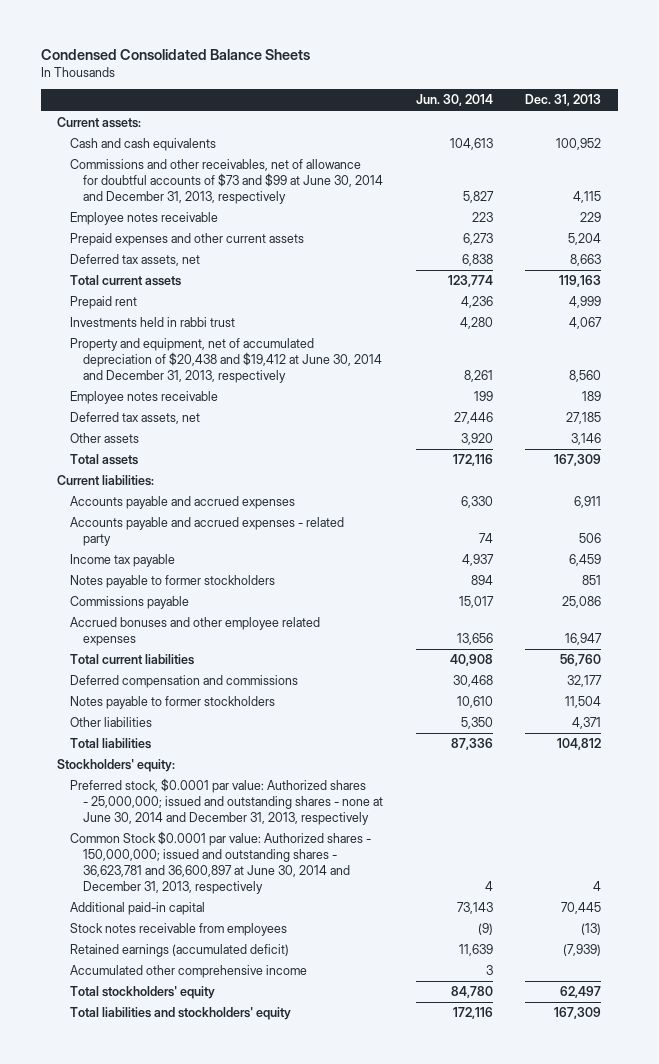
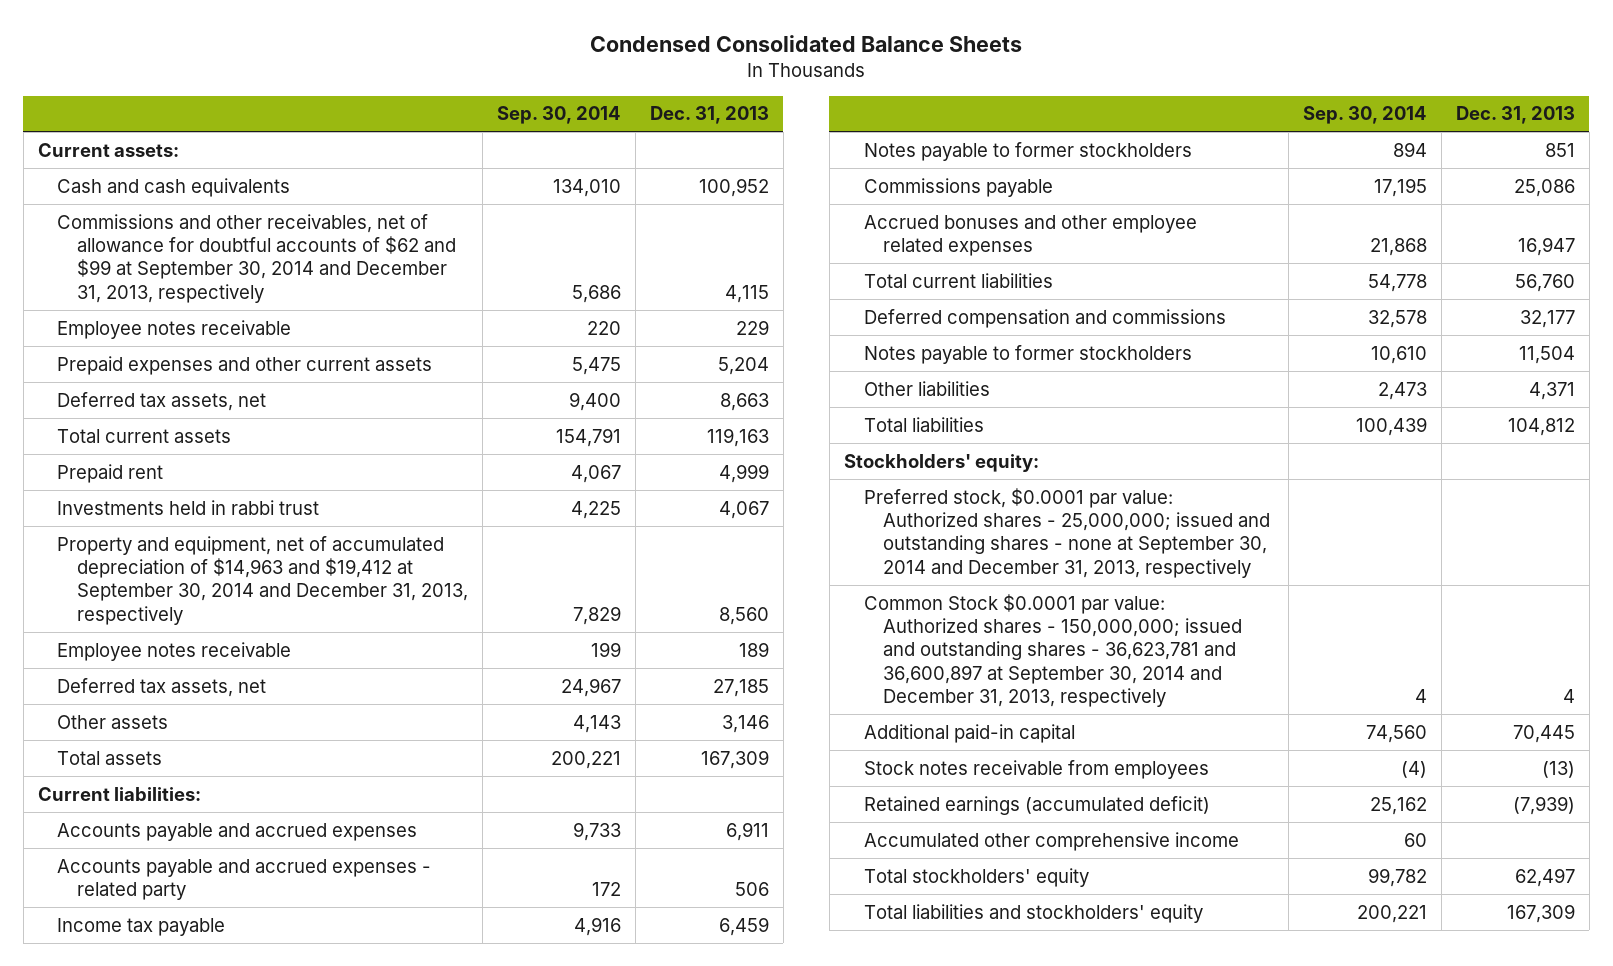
- | Jun. 30, 2014 | Dec. 31, 2013
+ | Sep. 30, 2014 | Dec. 31, 2013
- Commissions and other receivables, net of allowance for doubtful accounts of $73 and $99 at June 30, 2014 and December 31, 2013, respectively | 5,827 | 4,115
+ Commissions and other receivables, net of allowance for doubtful accounts of $62 and $99 at September 30, 2014 and December 31, 2013, respectively | 5,686 | 4,115
- Property and equipment, net of accumulated depreciation of $20,438 and $19,412 at June 30, 2014 and December 31, 2013, respectively | 8,261 | 8,560
+ Property and equipment, net of accumulated depreciation of $14,963 and $19,412 at September 30, 2014 and December 31, 2013, respectively | 7,829 | 8,560
- Preferred stock, $0.0001 par value: Authorized shares - 25,000,000; issued and outstanding shares - none at June 30, 2014 and December 31, 2013, respectively
- Common Stock $0.0001 par value: Authorized shares - 150,000,000; issued and outstanding shares - 36,623,781 and 36,600,897 at June 30, 2014 and December 31, 2013, respectively | 4 | 4
+ Preferred stock, $0.0001 par value: Authorized shares - 25,000,000; issued and outstanding shares - none at September 30, 2014 and December 31, 2013, respectively
+ Common Stock $0.0001 par value: Authorized shares - 150,000,000; issued and outstanding shares - 36,623,781 and 36,600,897 at September 30, 2014 and December 31, 2013, respectively | 4 | 4

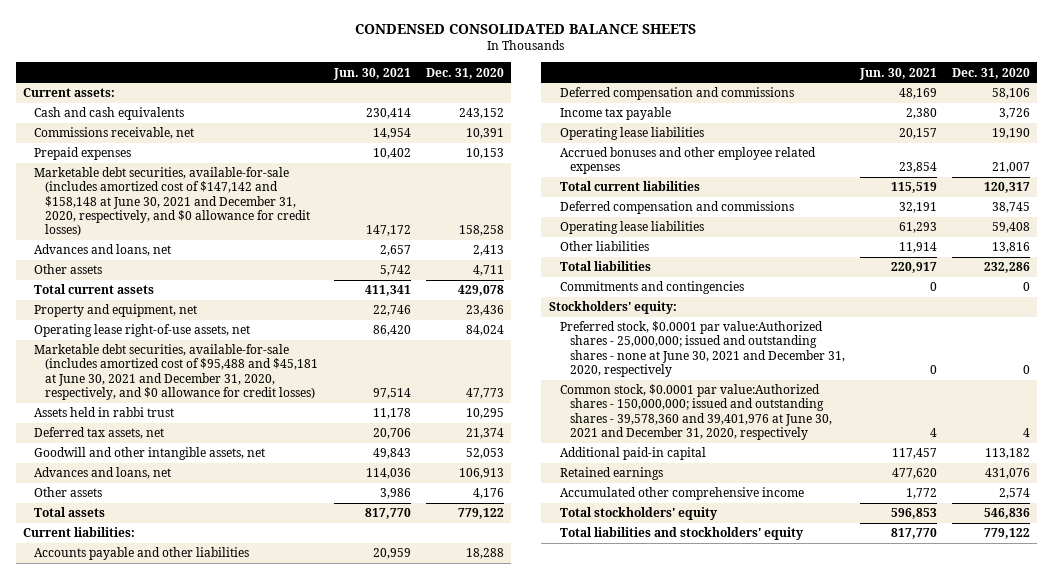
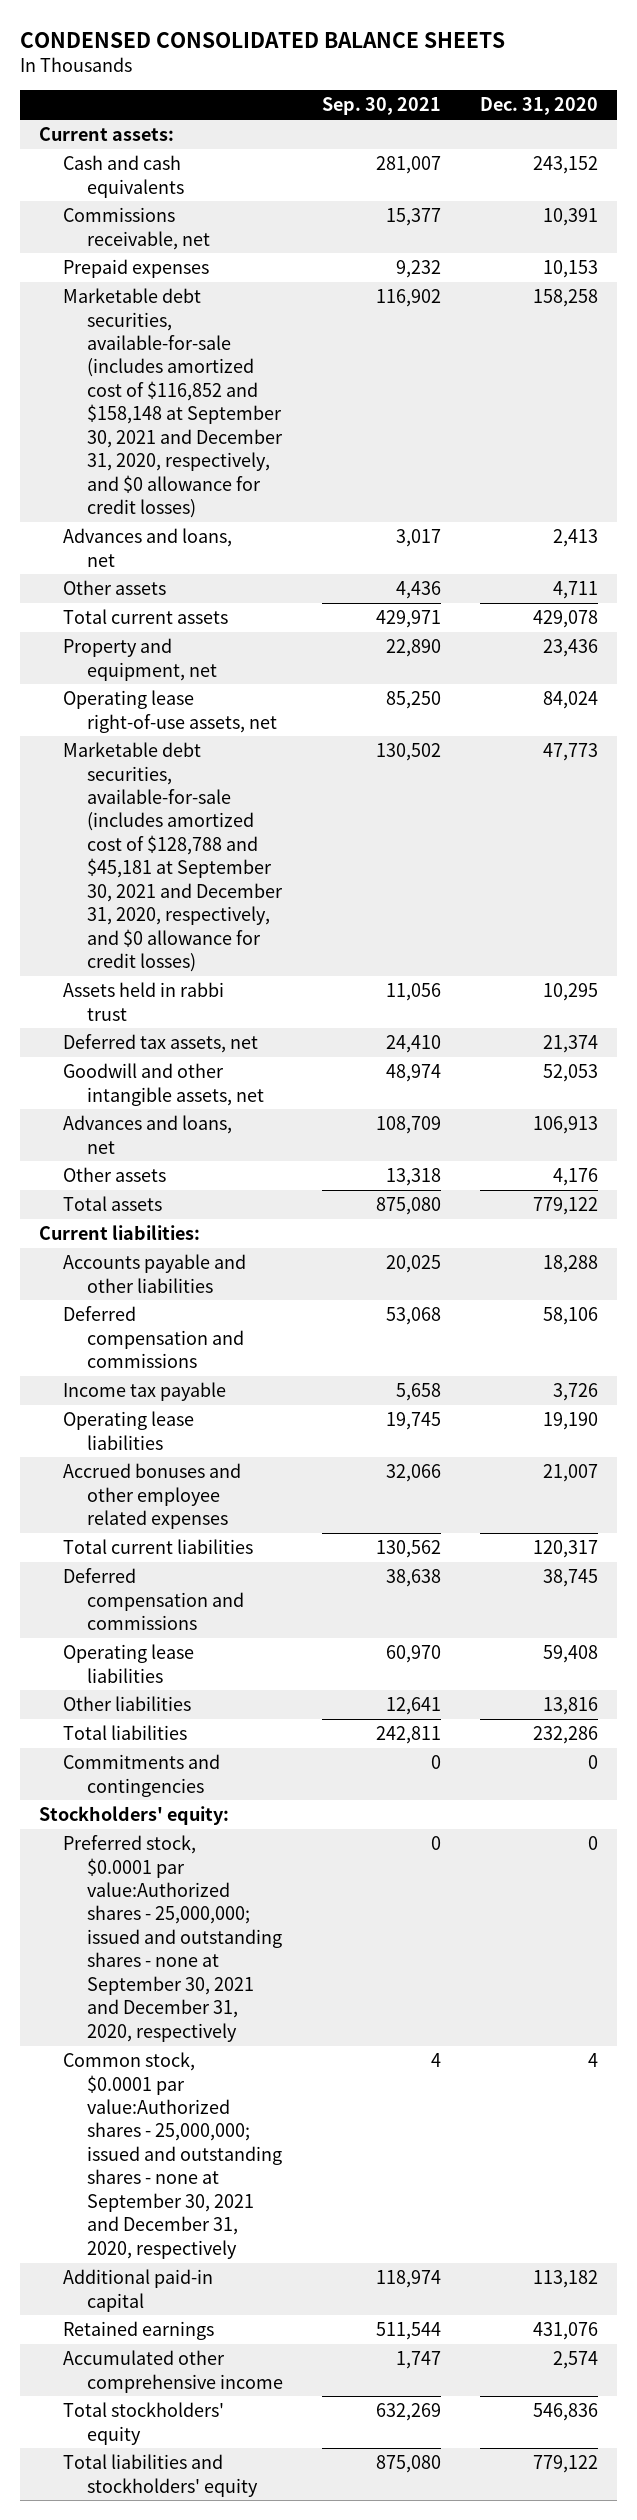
- | Jun. 30, 2021 | Dec. 31, 2020
+ | Sep. 30, 2021 | Dec. 31, 2020
- Marketable debt securities, available-for-sale (includes amortized cost of $147,142 and $158,148 at June 30, 2021 and December 31, 2020, respectively, and $0 allowance for credit losses) | 147,172 | 158,258
+ Marketable debt securities, available-for-sale (includes amortized cost of $116,852 and $158,148 at September 30, 2021 and December 31, 2020, respectively, and $0 allowance for credit losses) | 116,902 | 158,258
- Marketable debt securities, available-for-sale (includes amortized cost of $95,488 and $45,181 at June 30, 2021 and December 31, 2020, respectively, and $0 allowance for credit losses) | 97,514 | 47,773
+ Marketable debt securities, available-for-sale (includes amortized cost of $128,788 and $45,181 at September 30, 2021 and December 31, 2020, respectively, and $0 allowance for credit losses) | 130,502 | 47,773
- Preferred stock, $0.0001 par value:Authorized shares - 25,000,000; issued and outstanding shares - none at June 30, 2021 and December 31, 2020, respectively | 0 | 0
- Common stock, $0.0001 par value:Authorized shares - 150,000,000; issued and outstanding shares - 39,578,360 and 39,401,976 at June 30, 2021 and December 31, 2020, respectively | 4 | 4
+ Preferred stock, $0.0001 par value:Authorized shares - 25,000,000; issued and outstanding shares - none at September 30, 2021 and December 31, 2020, respectively | 0 | 0
+ Common stock, $0.0001 par value:Authorized shares - 25,000,000; issued and outstanding shares - none at September 30, 2021 and December 31, 2020, respectively | 4 | 4

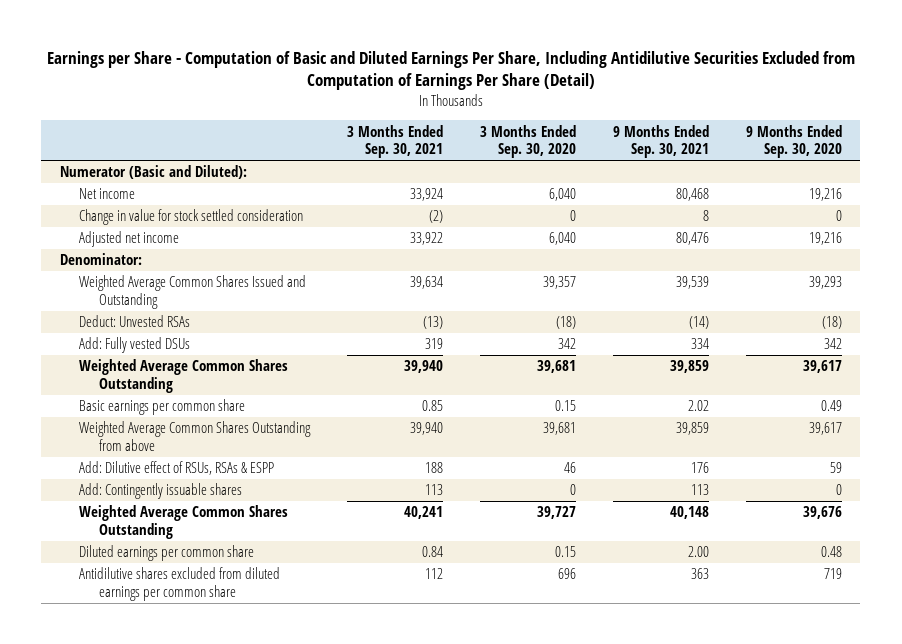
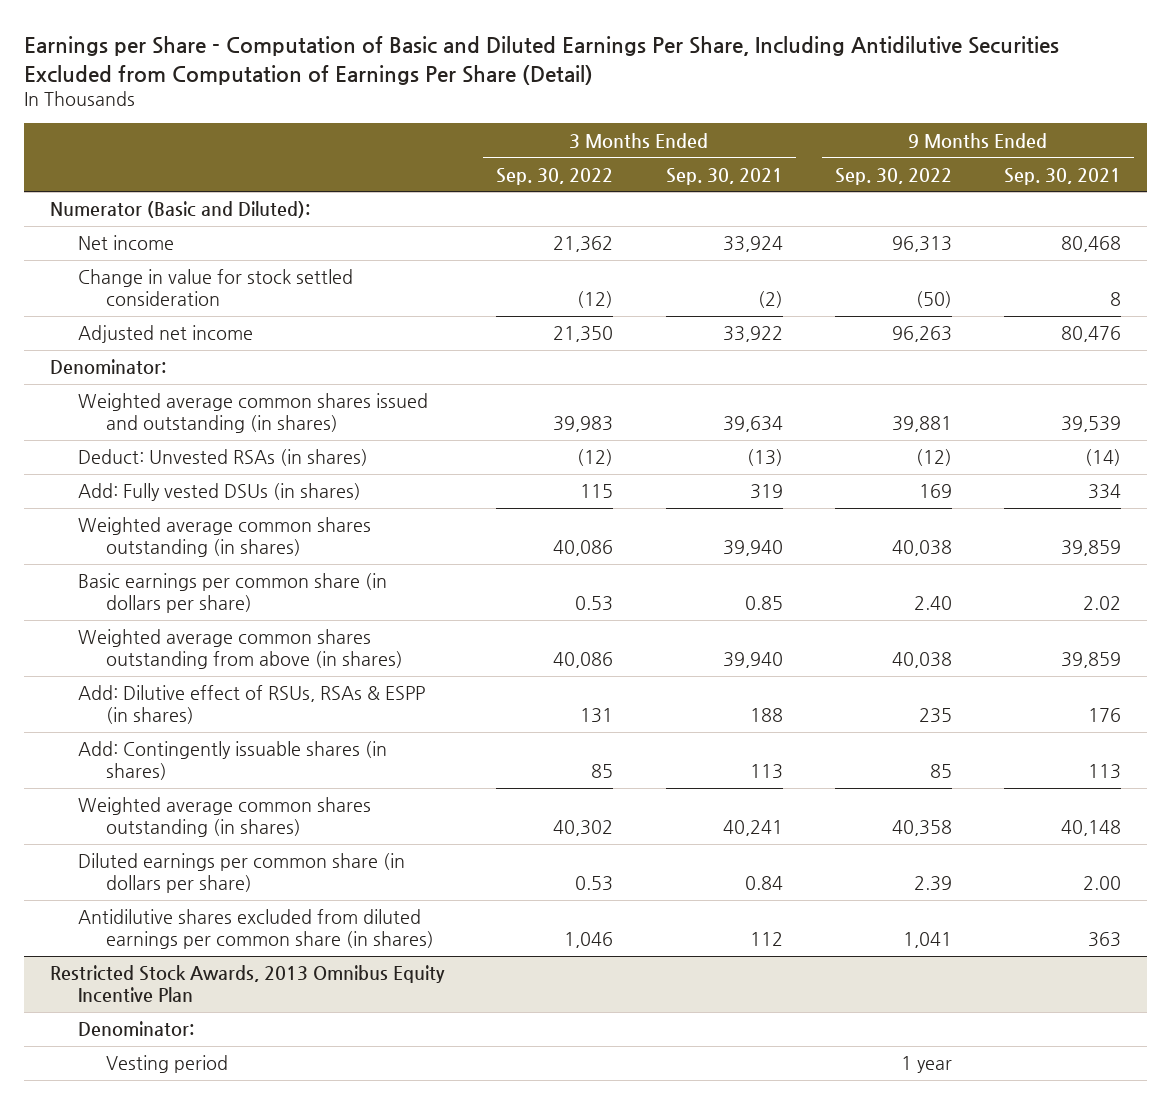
- | 3 Months Ended Sep. 30, 2021 | 3 Months Ended Sep. 30, 2020 | 9 Months Ended Sep. 30, 2021 | 9 Months Ended Sep. 30, 2020
+ | 3 Months Ended Sep. 30, 2022 | 3 Months Ended Sep. 30, 2021 | 9 Months Ended Sep. 30, 2022 | 9 Months Ended Sep. 30, 2021
- Weighted Average Common Shares Issued and Outstanding | 39,634 | 39,357 | 39,539 | 39,293
- Deduct: Unvested RSAs | (13) | (18) | (14) | (18)
- Add: Fully vested DSUs | 319 | 342 | 334 | 342
- Weighted Average Common Shares Outstanding | 39,940 | 39,681 | 39,859 | 39,617
- Basic earnings per common share | 0.85 | 0.15 | 2.02 | 0.49
- Weighted Average Common Shares Outstanding from above | 39,940 | 39,681 | 39,859 | 39,617
- Add: Dilutive effect of RSUs, RSAs & ESPP | 188 | 46 | 176 | 59
- Add: Contingently issuable shares | 113 | 0 | 113 | 0
- Weighted Average Common Shares Outstanding | 40,241 | 39,727 | 40,148 | 39,676
- Diluted earnings per common share | 0.84 | 0.15 | 2.00 | 0.48
- Antidilutive shares excluded from diluted earnings per common share | 112 | 696 | 363 | 719
+ Weighted average common shares issued and outstanding (in shares) | 39,983 | 39,634 | 39,881 | 39,539
+ Deduct: Unvested RSAs (in shares) | (12) | (13) | (12) | (14)
+ Add: Fully vested DSUs (in shares) | 115 | 319 | 169 | 334
+ Weighted average common shares outstanding (in shares) | 40,086 | 39,940 | 40,038 | 39,859
+ Basic earnings per common share (in dollars per share) | 0.53 | 0.85 | 2.40 | 2.02
+ Weighted average common shares outstanding from above (in shares) | 40,086 | 39,940 | 40,038 | 39,859
+ Add: Dilutive effect of RSUs, RSAs & ESPP (in shares) | 131 | 188 | 235 | 176
+ Add: Contingently issuable shares (in shares) | 85 | 113 | 85 | 113
+ Weighted average common shares outstanding (in shares) | 40,302 | 40,241 | 40,358 | 40,148
+ Diluted earnings per common share (in dollars per share) | 0.53 | 0.84 | 2.39 | 2.00
+ Antidilutive shares excluded from diluted earnings per common share (in shares) | 1,046 | 112 | 1,041 | 363
+ Restricted Stock Awards, 2013 Omnibus Equity Incentive Plan
+ Denominator:
+ Vesting period | | | 1 year |

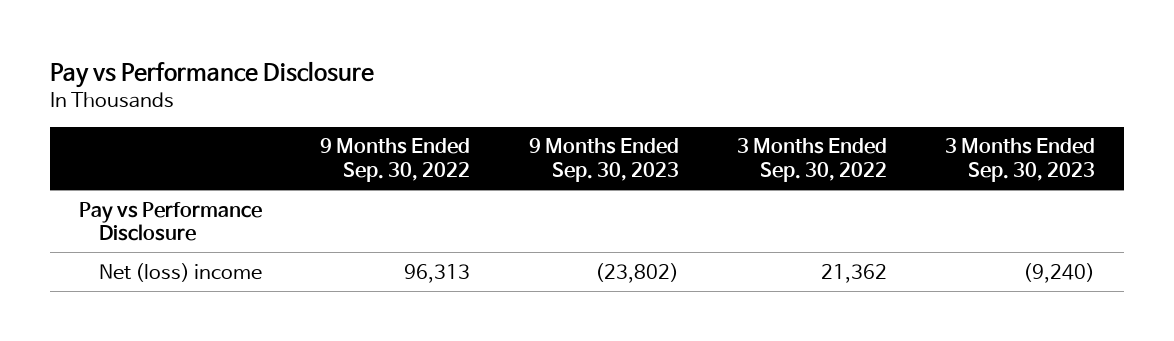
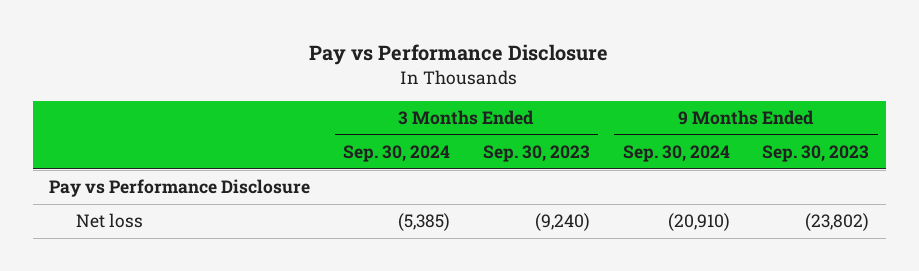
- | 9 Months Ended Sep. 30, 2022 | 9 Months Ended Sep. 30, 2023 | 3 Months Ended Sep. 30, 2022 | 3 Months Ended Sep. 30, 2023
+ | 3 Months Ended Sep. 30, 2024 | 3 Months Ended Sep. 30, 2023 | 9 Months Ended Sep. 30, 2024 | 9 Months Ended Sep. 30, 2023
- Net (loss) income | 96,313 | (23,802) | 21,362 | (9,240)
+ Net loss | (5,385) | (9,240) | (20,910) | (23,802)

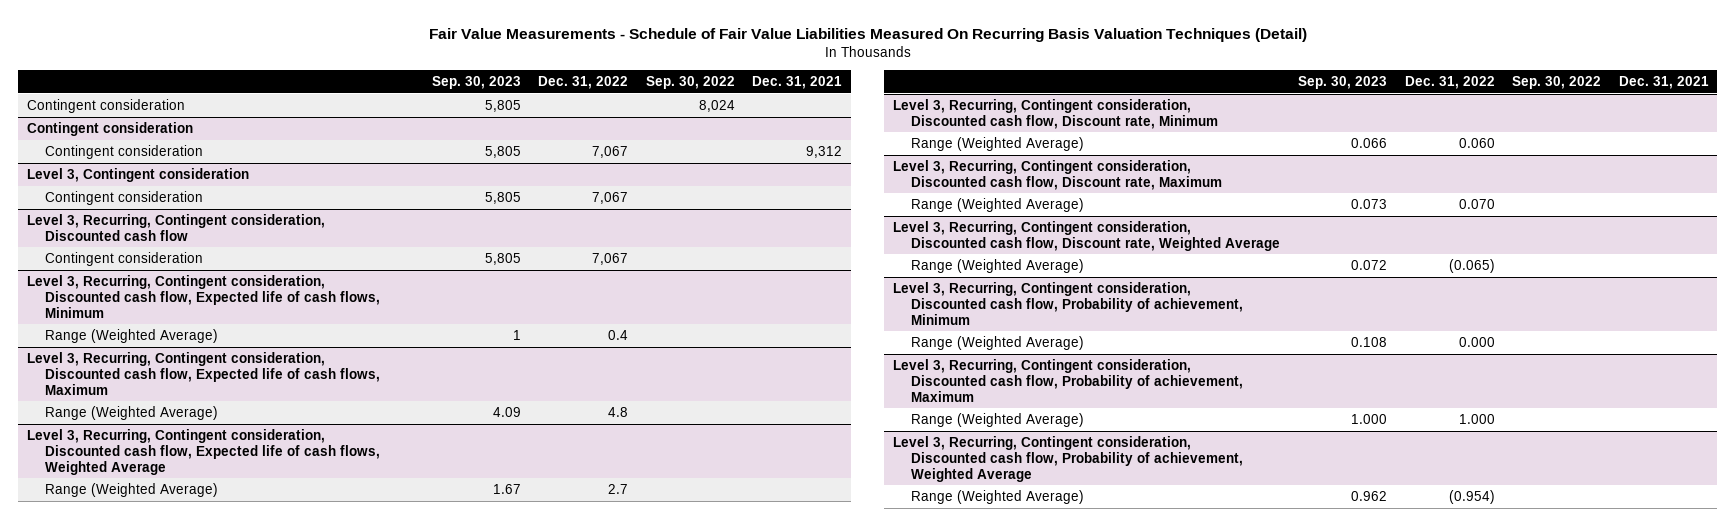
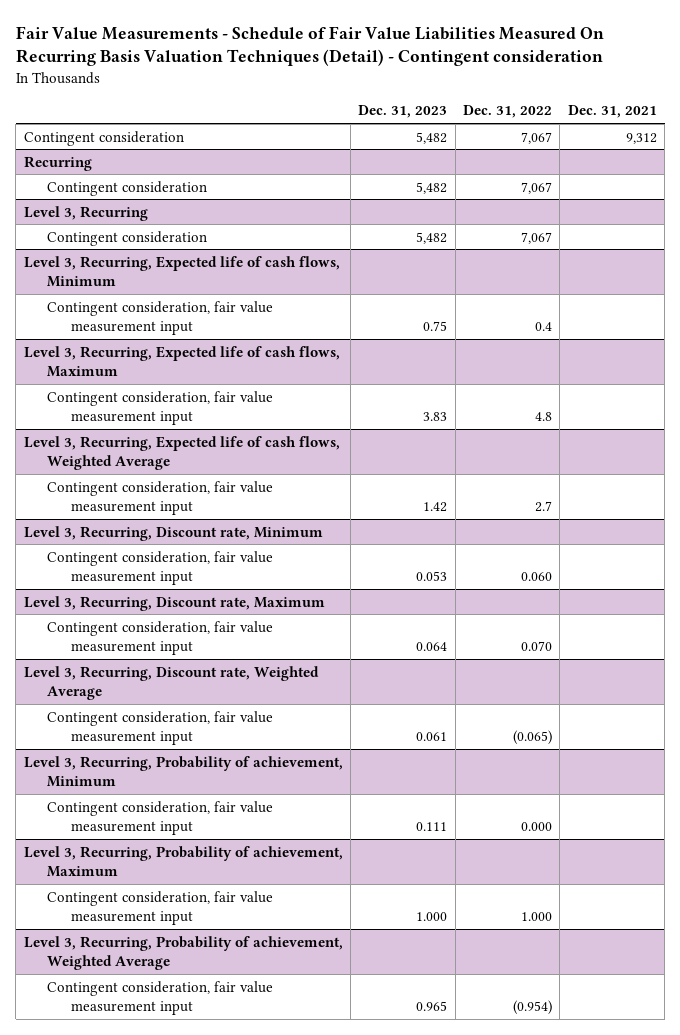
- Fair Value Measurements - Schedule of Fair Value Liabilities Measured On Recurring Basis Valuation Techniques (Detail)
+ Fair Value Measurements - Schedule of Fair Value Liabilities Measured On Recurring Basis Valuation Techniques (Detail) - Contingent consideration
- | Sep. 30, 2023 | Dec. 31, 2022 | Sep. 30, 2022 | Dec. 31, 2021
+ | Dec. 31, 2023 | Dec. 31, 2022 | Dec. 31, 2021
- Contingent consideration | 5,805 | | 8,024 |
- Contingent consideration
- Level 3, Contingent consideration
+ Recurring
- Level 3, Recurring, Contingent consideration, Discounted cash flow
+ Level 3, Recurring
- Level 3, Recurring, Contingent consideration, Discounted cash flow, Expected life of cash flows, Minimum
- Range (Weighted Average) | 1 | 0.4 | |
- Level 3, Recurring, Contingent consideration, Discounted cash flow, Expected life of cash flows, Maximum
- Range (Weighted Average) | 4.09 | 4.8 | |
- Level 3, Recurring, Contingent consideration, Discounted cash flow, Expected life of cash flows, Weighted Average
- Range (Weighted Average) | 1.67 | 2.7 | |
- Level 3, Recurring, Contingent consideration, Discounted cash flow, Discount rate, Minimum
- Range (Weighted Average) | 0.066 | 0.060 | |
- Level 3, Recurring, Contingent consideration, Discounted cash flow, Discount rate, Maximum
- Range (Weighted Average) | 0.073 | 0.070 | |
- Level 3, Recurring, Contingent consideration, Discounted cash flow, Discount rate, Weighted Average
- Range (Weighted Average) | 0.072 | (0.065) | |
- Level 3, Recurring, Contingent consideration, Discounted cash flow, Probability of achievement, Minimum
- Range (Weighted Average) | 0.108 | 0.000 | |
- Level 3, Recurring, Contingent consideration, Discounted cash flow, Probability of achievement, Maximum
- Range (Weighted Average) | 1.000 | 1.000 | |
- Level 3, Recurring, Contingent consideration, Discounted cash flow, Probability of achievement, Weighted Average
- Range (Weighted Average) | 0.962 | (0.954) | |
+ Level 3, Recurring, Expected life of cash flows, Minimum
+ Contingent consideration, fair value measurement input | 0.75 | 0.4 |
+ Level 3, Recurring, Expected life of cash flows, Maximum
+ Contingent consideration, fair value measurement input | 3.83 | 4.8 |
+ Level 3, Recurring, Expected life of cash flows, Weighted Average
+ Contingent consideration, fair value measurement input | 1.42 | 2.7 |
+ Level 3, Recurring, Discount rate, Minimum
+ Contingent consideration, fair value measurement input | 0.053 | 0.060 |
+ Level 3, Recurring, Discount rate, Maximum
+ Contingent consideration, fair value measurement input | 0.064 | 0.070 |
+ Level 3, Recurring, Discount rate, Weighted Average
+ Contingent consideration, fair value measurement input | 0.061 | (0.065) |
+ Level 3, Recurring, Probability of achievement, Minimum
+ Contingent consideration, fair value measurement input | 0.111 | 0.000 |
+ Level 3, Recurring, Probability of achievement, Maximum
+ Contingent consideration, fair value measurement input | 1.000 | 1.000 |
+ Level 3, Recurring, Probability of achievement, Weighted Average
+ Contingent consideration, fair value measurement input | 0.965 | (0.954) |

